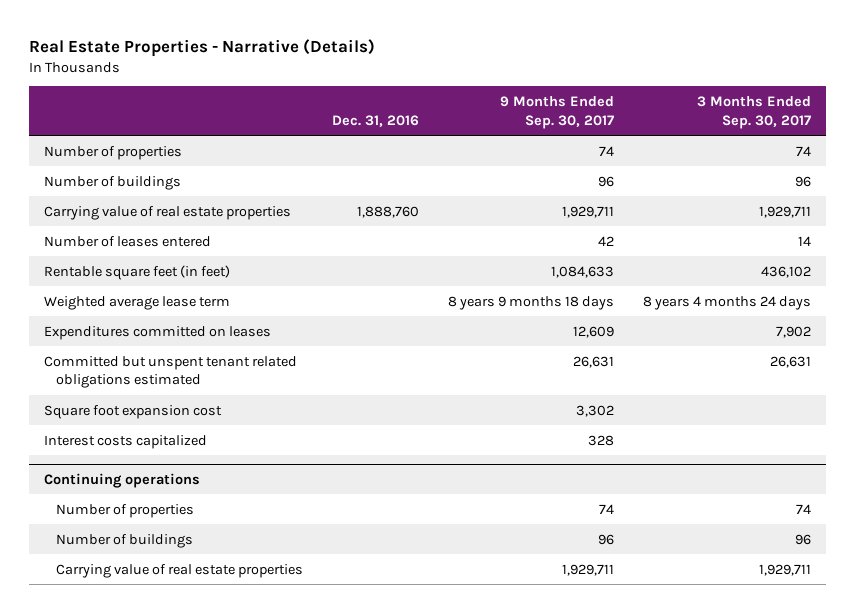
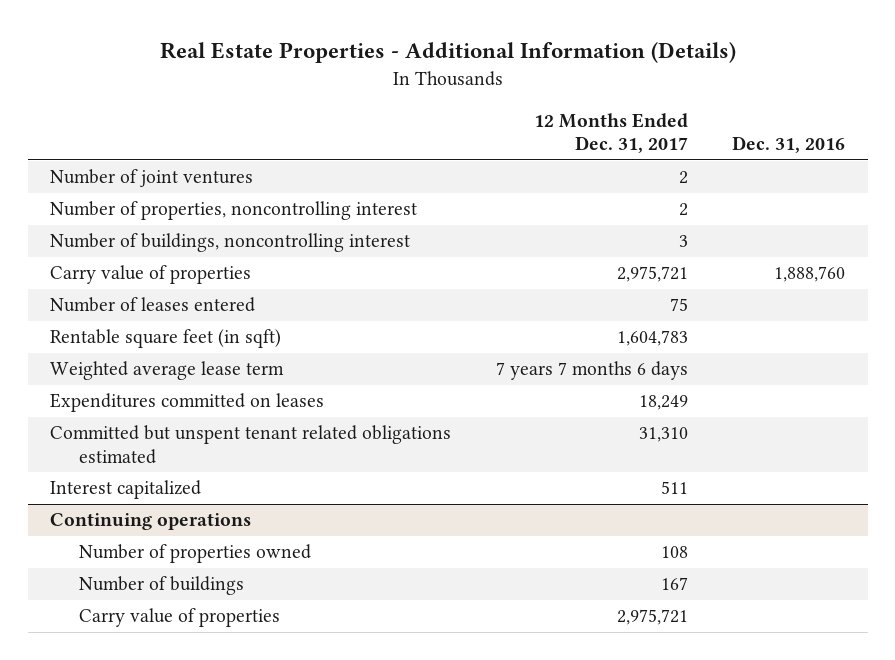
- Real Estate Properties - Narrative (Details)
+ Real Estate Properties - Additional Information (Details)
- | Dec. 31, 2016 | 9 Months Ended Sep. 30, 2017 | 3 Months Ended Sep. 30, 2017
+ | 12 Months Ended Dec. 31, 2017 | Dec. 31, 2016
- Number of properties | | 74 | 74
- Number of buildings | | 96 | 96
- Carrying value of real estate properties | 1,888,760 | 1,929,711 | 1,929,711
+ Number of joint ventures | 2 |
+ Number of properties, noncontrolling interest | 2 |
+ Number of buildings, noncontrolling interest | 3 |
+ Carry value of properties | 2,975,721 | 1,888,760
- Rentable square feet (in feet) | | 1,084,633 | 436,102
+ Rentable square feet (in sqft) | 1,604,783 |
- Square foot expansion cost | | 3,302 |
- Interest costs capitalized | | 328 |
+ Interest capitalized | 511 |
@ Continuing operations
- Number of properties | | 74 | 74
+ Number of properties owned | 108 |
- Carrying value of real estate properties | | 1,929,711 | 1,929,711
+ Carry value of properties | 2,975,721 |

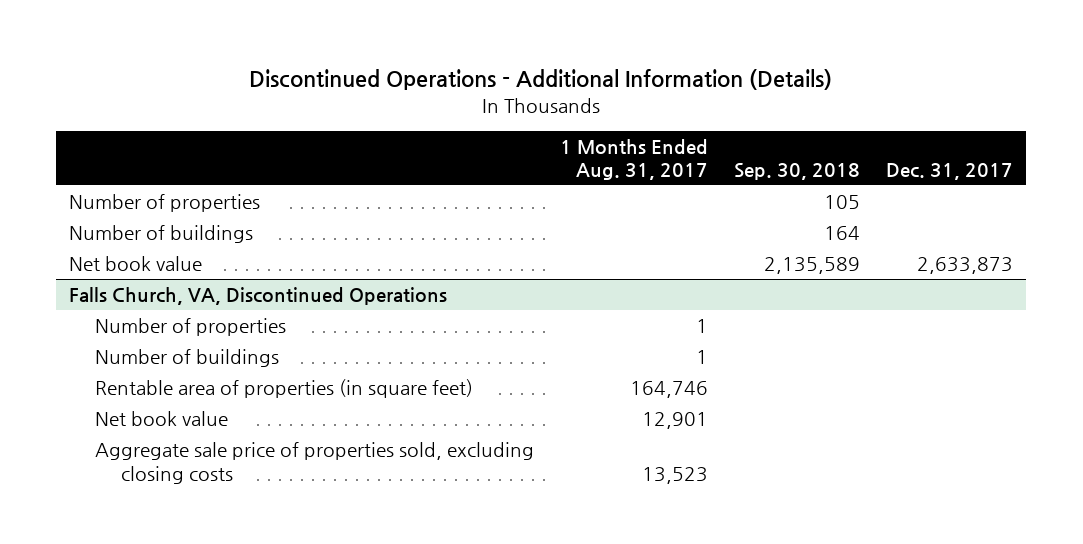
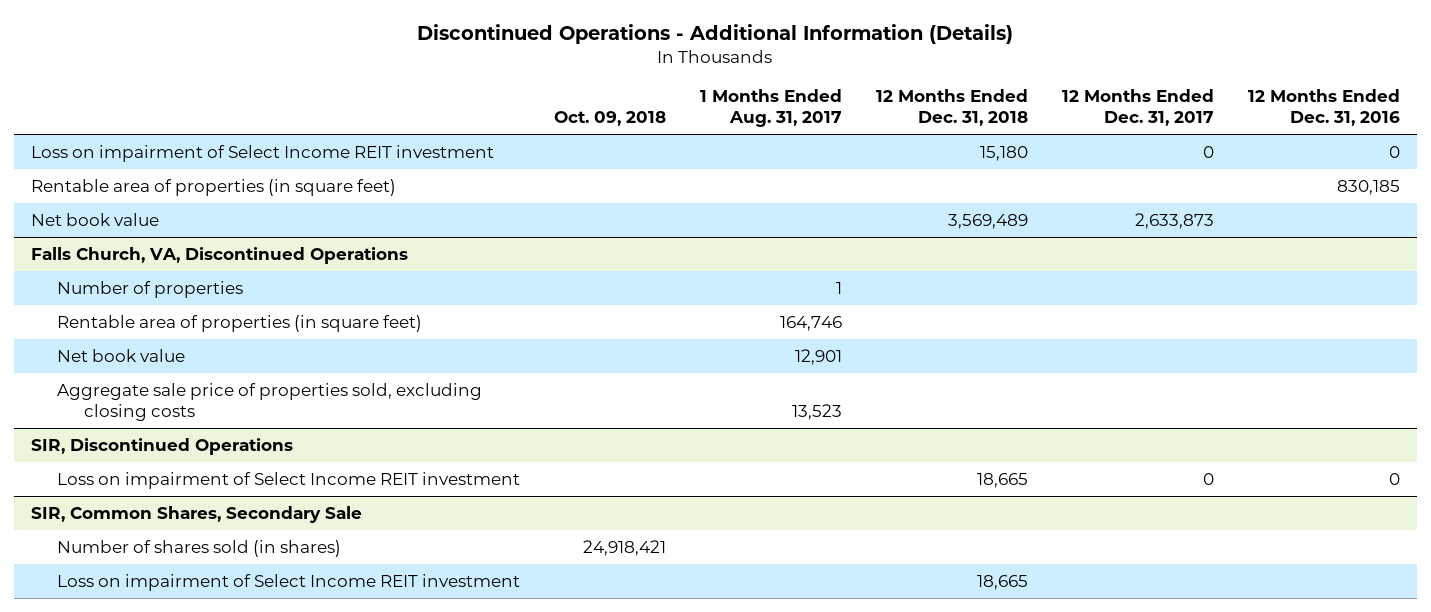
- | 1 Months Ended Aug. 31, 2017 | Sep. 30, 2018 | Dec. 31, 2017
+ | Oct. 09, 2018 | 1 Months Ended Aug. 31, 2017 | 12 Months Ended Dec. 31, 2018 | 12 Months Ended Dec. 31, 2017 | 12 Months Ended Dec. 31, 2016
- Number of properties | | 105 |
- Number of buildings | | 164 |
+ Loss on impairment of Select Income REIT investment | | | 15,180 | 0 | 0
+ Rentable area of properties (in square feet) | | | | | 830,185
@ Falls Church, VA, Discontinued Operations
- Number of buildings | 1 | |
+ SIR, Discontinued Operations
+ Loss on impairment of Select Income REIT investment | | | 18,665 | 0 | 0
+ SIR, Common Shares, Secondary Sale
+ Number of shares sold (in shares) | 24,918,421 | | | |
+ Loss on impairment of Select Income REIT investment | | | 18,665 | |

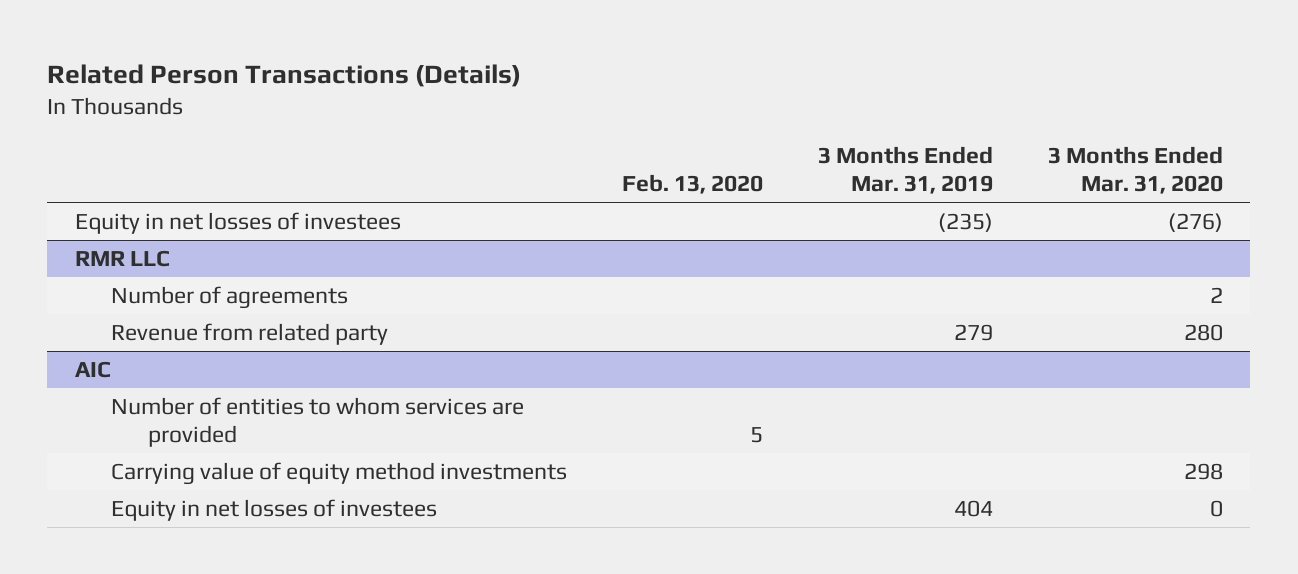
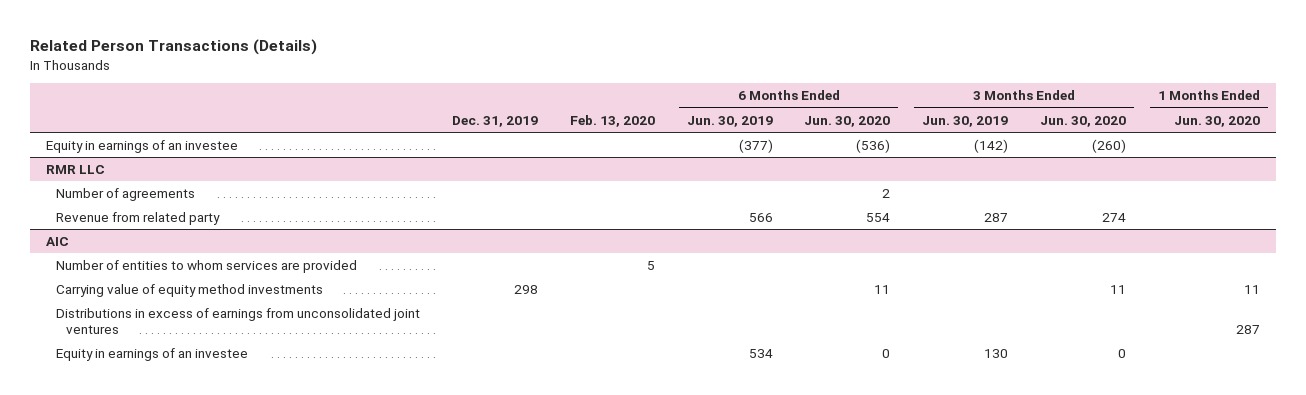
- | Feb. 13, 2020 | 3 Months Ended Mar. 31, 2019 | 3 Months Ended Mar. 31, 2020
+ | Dec. 31, 2019 | Feb. 13, 2020 | 6 Months Ended Jun. 30, 2019 | 6 Months Ended Jun. 30, 2020 | 3 Months Ended Jun. 30, 2019 | 3 Months Ended Jun. 30, 2020 | 1 Months Ended Jun. 30, 2020
- Equity in net losses of investees | | (235) | (276)
+ Equity in earnings of an investee | | | (377) | (536) | (142) | (260) |
@ AIC
- Equity in net losses of investees | | 404 | 0
+ Distributions in excess of earnings from unconsolidated joint ventures | | | | | | | 287
+ Equity in earnings of an investee | | | 534 | 0 | 130 | 0 |

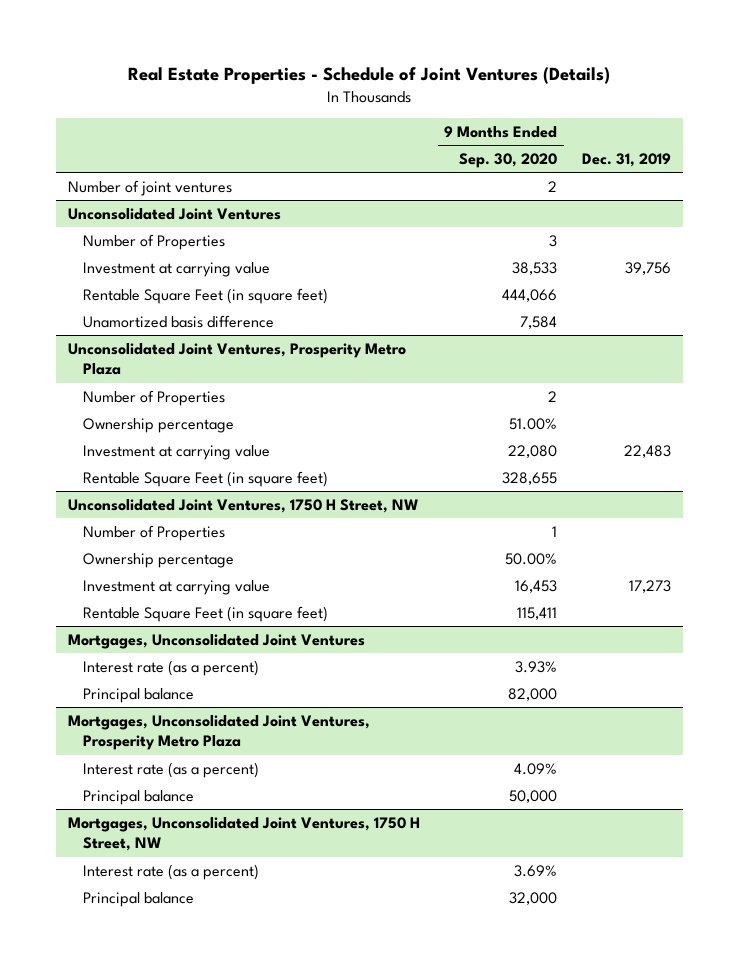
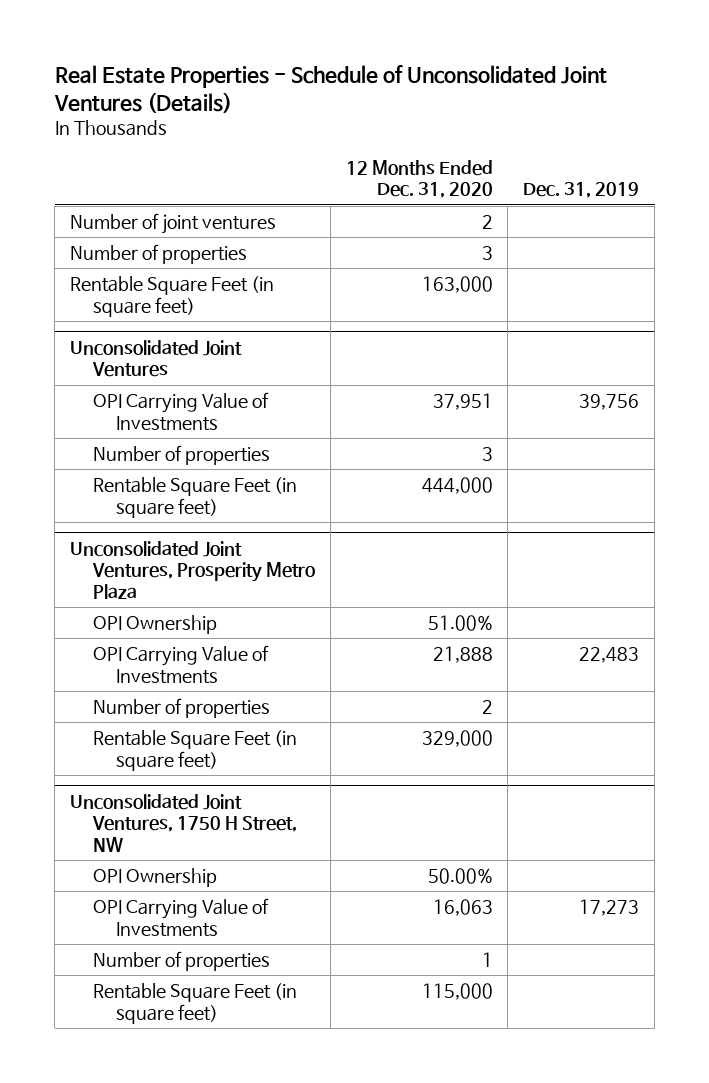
- Real Estate Properties - Schedule of Joint Ventures (Details)
+ Real Estate Properties - Schedule of Unconsolidated Joint Ventures (Details)
- | 9 Months Ended Sep. 30, 2020 | Dec. 31, 2019
+ | 12 Months Ended Dec. 31, 2020 | Dec. 31, 2019
+ Number of properties | 3 |
+ Rentable Square Feet (in square feet) | 163,000 |
@ Unconsolidated Joint Ventures
- Number of Properties | 3 |
- Investment at carrying value | 38,533 | 39,756
+ OPI Carrying Value of Investments | 37,951 | 39,756
+ Number of properties | 3 |
- Unamortized basis difference | 7,584 |
@ Unconsolidated Joint Ventures, Prosperity Metro Plaza
- Number of Properties | 2 |
- Ownership percentage | 51.00% |
- Investment at carrying value | 22,080 | 22,483
+ OPI Ownership | 51.00% |
+ OPI Carrying Value of Investments | 21,888 | 22,483
+ Number of properties | 2 |
@ Unconsolidated Joint Ventures, 1750 H Street, NW
- Number of Properties | 1 |
- Ownership percentage | 50.00% |
- Investment at carrying value | 16,453 | 17,273
+ OPI Ownership | 50.00% |
+ OPI Carrying Value of Investments | 16,063 | 17,273
+ Number of properties | 1 |
- Mortgages, Unconsolidated Joint Ventures
- Interest rate (as a percent) | 3.93% |
- Principal balance | 82,000 |
- Mortgages, Unconsolidated Joint Ventures, Prosperity Metro Plaza
- Interest rate (as a percent) | 4.09% |
- Principal balance | 50,000 |
- Mortgages, Unconsolidated Joint Ventures, 1750 H Street, NW
- Interest rate (as a percent) | 3.69% |
- Principal balance | 32,000 |

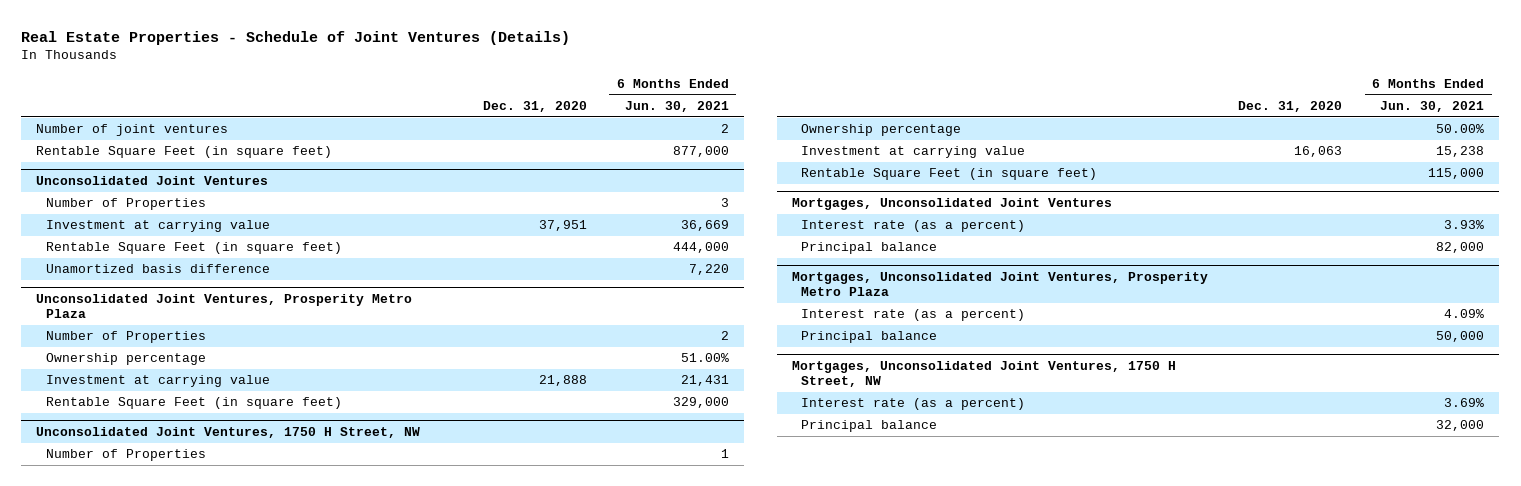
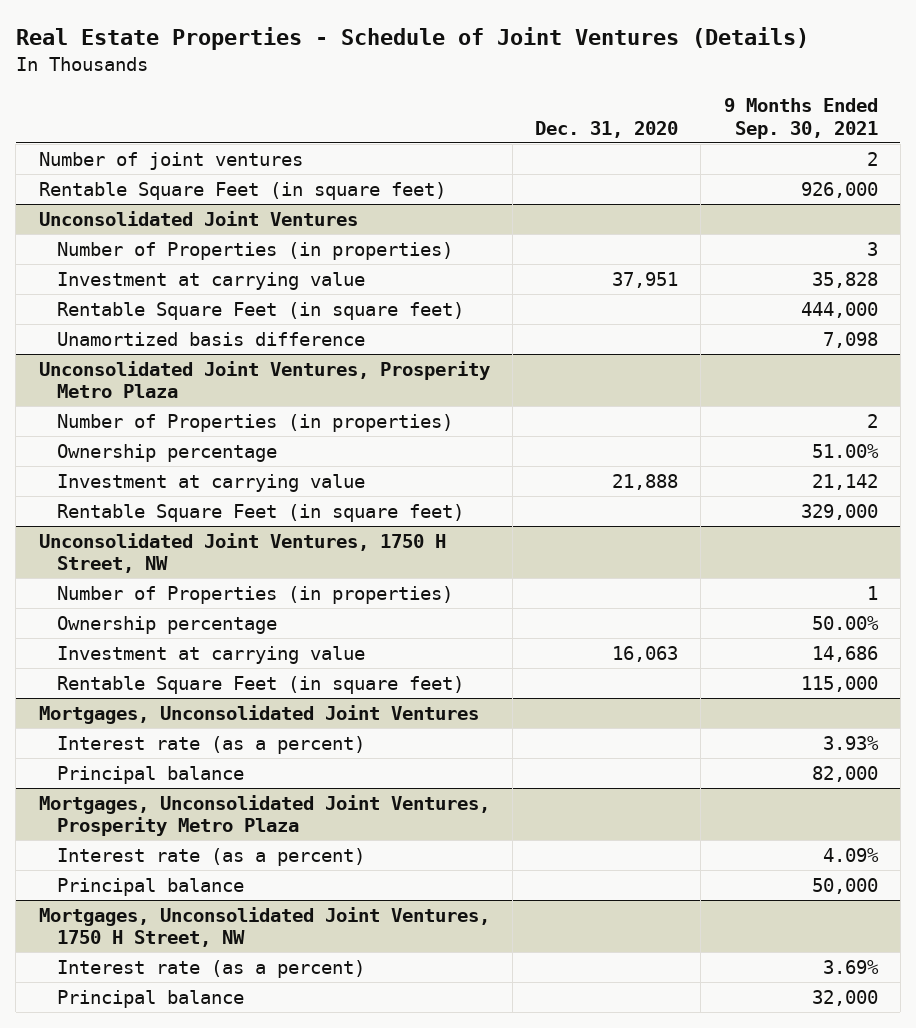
- | Dec. 31, 2020 | 6 Months Ended Jun. 30, 2021
+ | Dec. 31, 2020 | 9 Months Ended Sep. 30, 2021
@ Unconsolidated Joint Ventures
- Number of Properties | | 3
+ Number of Properties (in properties) | | 3
@ Unconsolidated Joint Ventures, Prosperity Metro Plaza
- Number of Properties | | 2
+ Number of Properties (in properties) | | 2
@ Unconsolidated Joint Ventures, 1750 H Street, NW
- Number of Properties | | 1
+ Number of Properties (in properties) | | 1

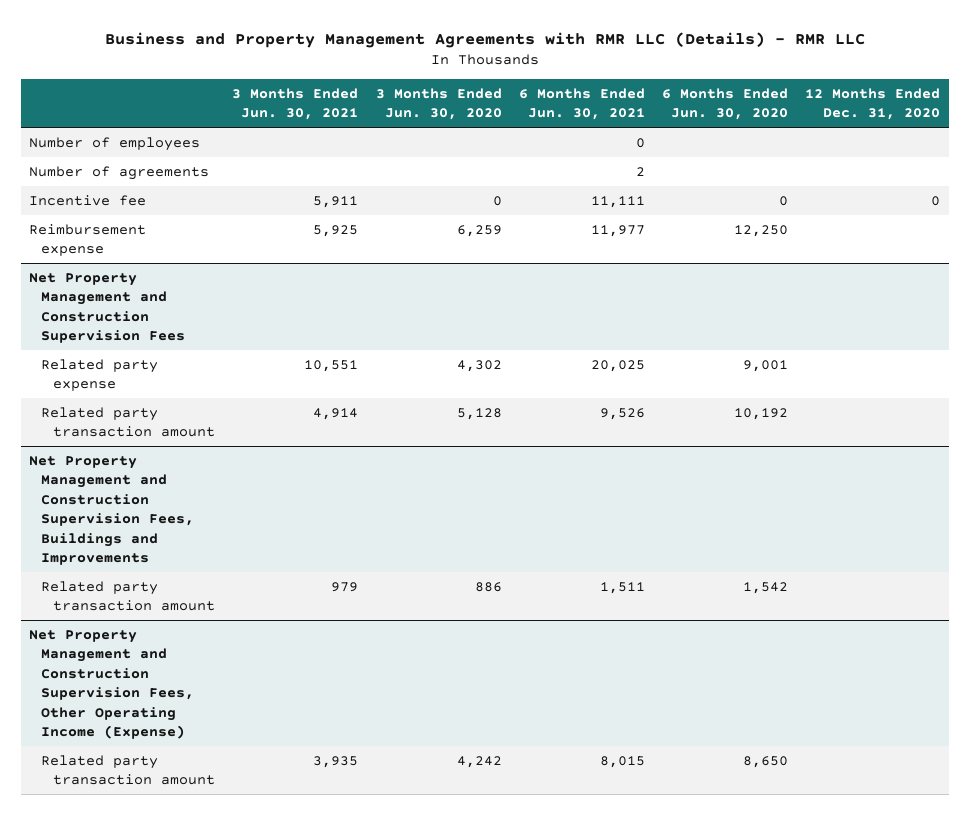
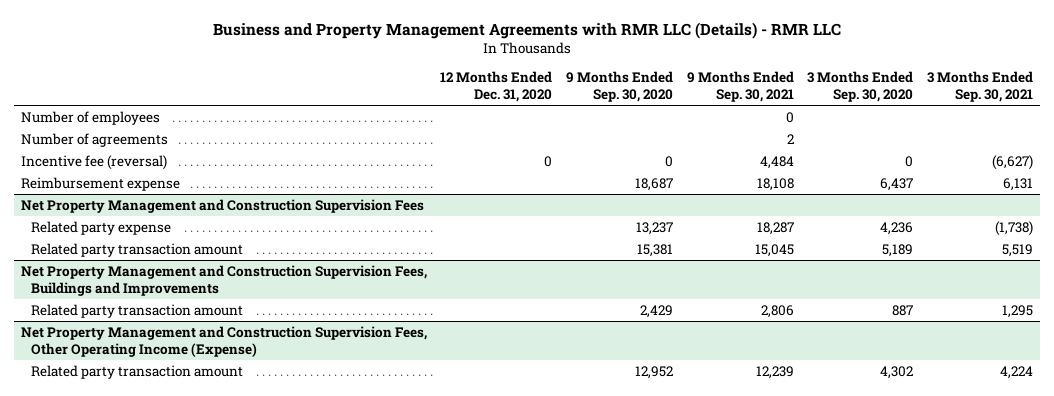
- | 3 Months Ended Jun. 30, 2021 | 3 Months Ended Jun. 30, 2020 | 6 Months Ended Jun. 30, 2021 | 6 Months Ended Jun. 30, 2020 | 12 Months Ended Dec. 31, 2020
+ | 12 Months Ended Dec. 31, 2020 | 9 Months Ended Sep. 30, 2020 | 9 Months Ended Sep. 30, 2021 | 3 Months Ended Sep. 30, 2020 | 3 Months Ended Sep. 30, 2021
- Incentive fee | 5,911 | 0 | 11,111 | 0 | 0
+ Incentive fee (reversal) | 0 | 0 | 4,484 | 0 | (6,627)

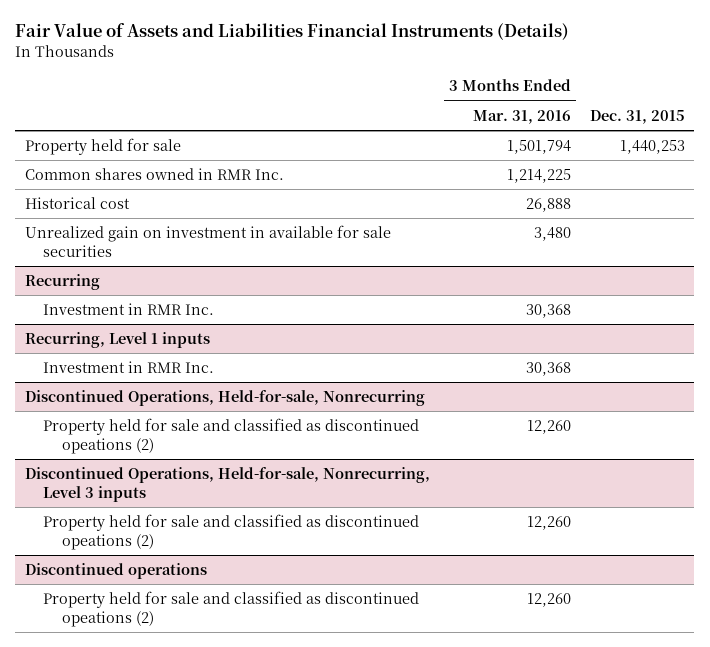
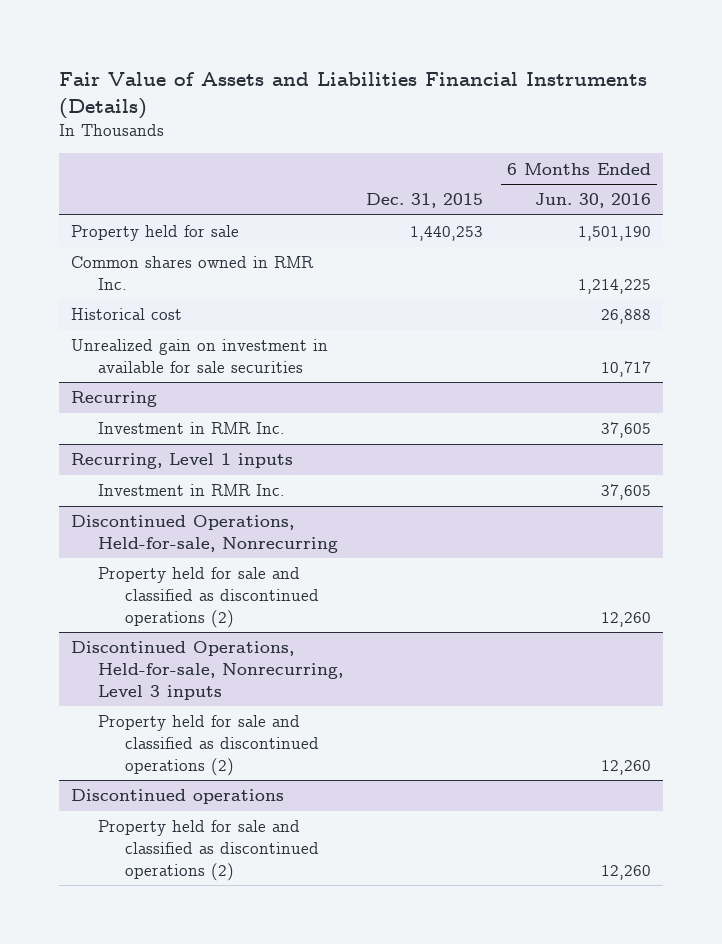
- | 3 Months Ended Mar. 31, 2016 | Dec. 31, 2015
+ | Dec. 31, 2015 | 6 Months Ended Jun. 30, 2016
@ Discontinued Operations, Held-for-sale, Nonrecurring
- Property held for sale and classified as discontinued opeations (2) | 12,260 |
+ Property held for sale and classified as discontinued operations (2) | | 12,260
@ Discontinued Operations, Held-for-sale, Nonrecurring, Level 3 inputs
- Property held for sale and classified as discontinued opeations (2) | 12,260 |
+ Property held for sale and classified as discontinued operations (2) | | 12,260
@ Discontinued operations
- Property held for sale and classified as discontinued opeations (2) | 12,260 |
+ Property held for sale and classified as discontinued operations (2) | | 12,260

